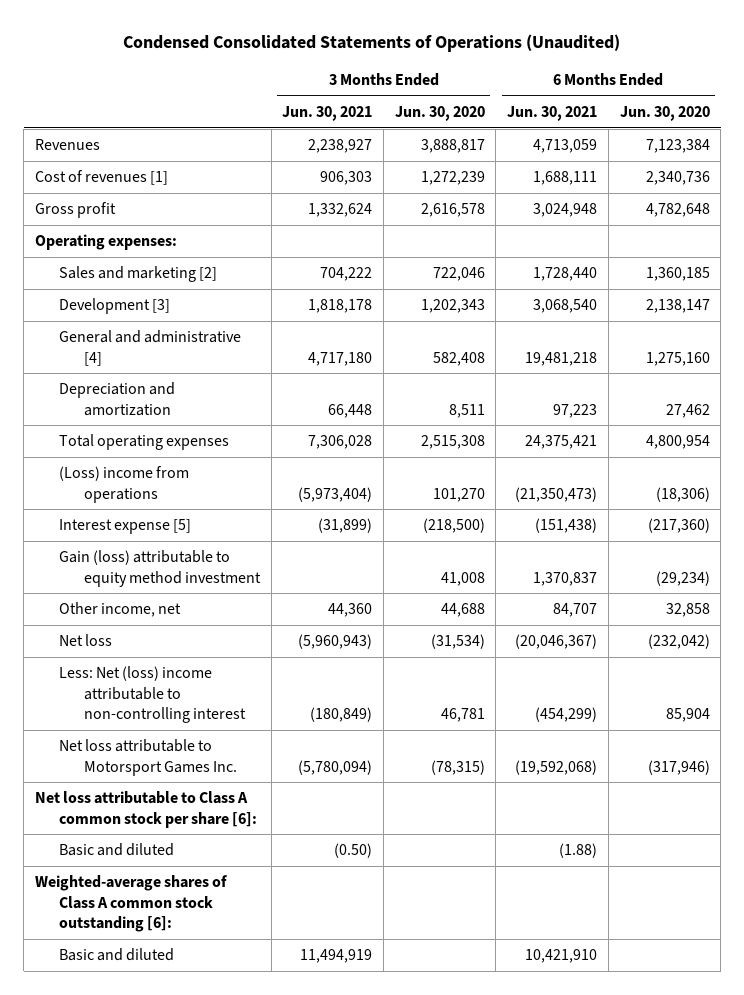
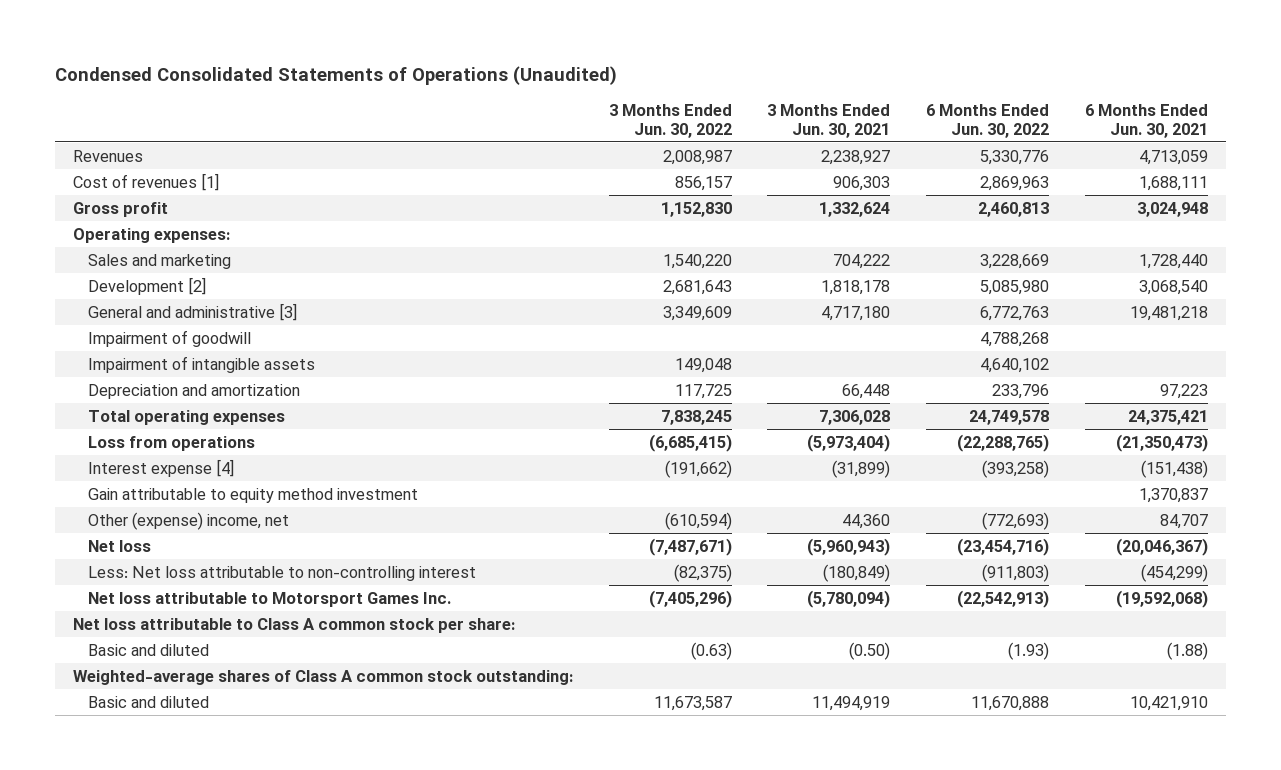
- | 3 Months Ended Jun. 30, 2021 | 3 Months Ended Jun. 30, 2020 | 6 Months Ended Jun. 30, 2021 | 6 Months Ended Jun. 30, 2020
+ | 3 Months Ended Jun. 30, 2022 | 3 Months Ended Jun. 30, 2021 | 6 Months Ended Jun. 30, 2022 | 6 Months Ended Jun. 30, 2021
- Sales and marketing [2] | 704,222 | 722,046 | 1,728,440 | 1,360,185
- Development [3] | 1,818,178 | 1,202,343 | 3,068,540 | 2,138,147
- General and administrative [4] | 4,717,180 | 582,408 | 19,481,218 | 1,275,160
+ Sales and marketing | 1,540,220 | 704,222 | 3,228,669 | 1,728,440
+ Development [2] | 2,681,643 | 1,818,178 | 5,085,980 | 3,068,540
+ General and administrative [3] | 3,349,609 | 4,717,180 | 6,772,763 | 19,481,218
+ Impairment of goodwill | | | 4,788,268 |
+ Impairment of intangible assets | 149,048 | | 4,640,102 |
- (Loss) income from operations | (5,973,404) | 101,270 | (21,350,473) | (18,306)
- Interest expense [5] | (31,899) | (218,500) | (151,438) | (217,360)
- Gain (loss) attributable to equity method investment | | 41,008 | 1,370,837 | (29,234)
- Other income, net | 44,360 | 44,688 | 84,707 | 32,858
+ Loss from operations | (6,685,415) | (5,973,404) | (22,288,765) | (21,350,473)
+ Interest expense [4] | (191,662) | (31,899) | (393,258) | (151,438)
+ Gain attributable to equity method investment | | | | 1,370,837
+ Other (expense) income, net | (610,594) | 44,360 | (772,693) | 84,707
- Less: Net (loss) income attributable to non-controlling interest | (180,849) | 46,781 | (454,299) | 85,904
+ Less: Net loss attributable to non-controlling interest | (82,375) | (180,849) | (911,803) | (454,299)
- Net loss attributable to Class A common stock per share [6]:
+ Net loss attributable to Class A common stock per share:
- Weighted-average shares of Class A common stock outstanding [6]:
+ Weighted-average shares of Class A common stock outstanding:

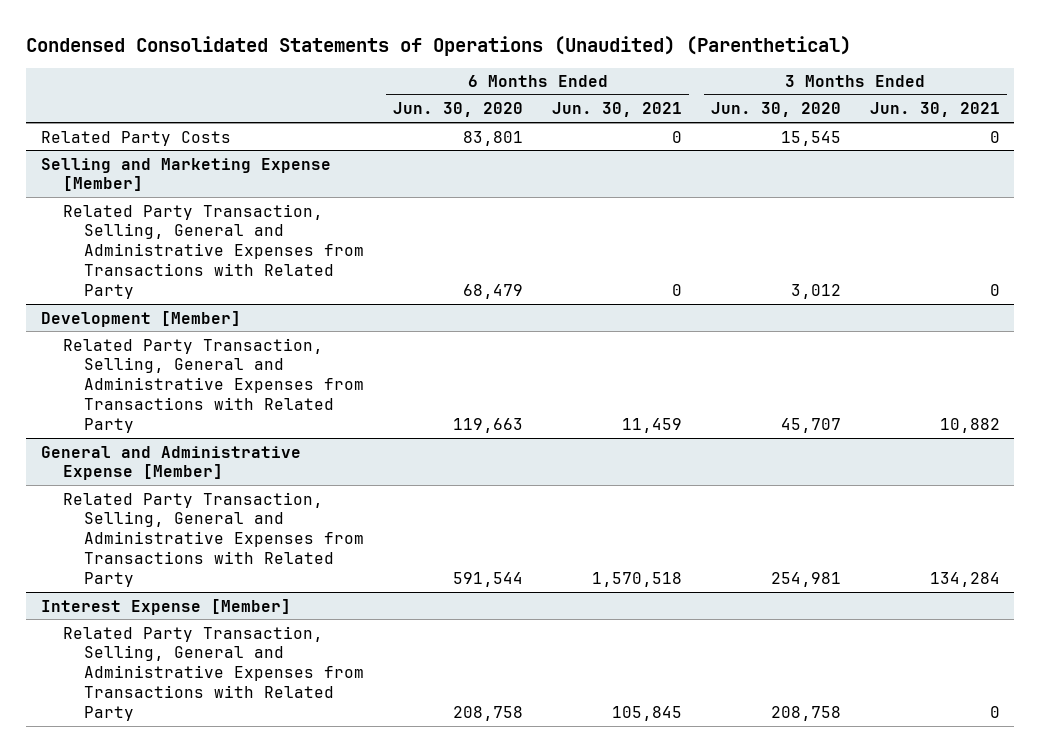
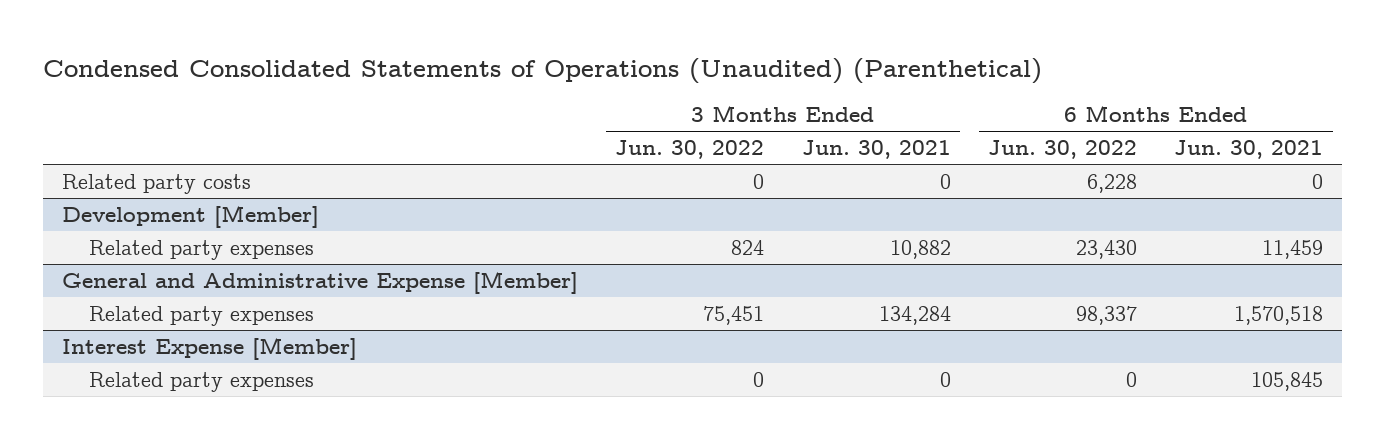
- | 6 Months Ended Jun. 30, 2020 | 6 Months Ended Jun. 30, 2021 | 3 Months Ended Jun. 30, 2020 | 3 Months Ended Jun. 30, 2021
+ | 3 Months Ended Jun. 30, 2022 | 3 Months Ended Jun. 30, 2021 | 6 Months Ended Jun. 30, 2022 | 6 Months Ended Jun. 30, 2021
- Related Party Costs | 83,801 | 0 | 15,545 | 0
- Selling and Marketing Expense [Member]
- Related Party Transaction, Selling, General and Administrative Expenses from Transactions with Related Party | 68,479 | 0 | 3,012 | 0
+ Related party costs | 0 | 0 | 6,228 | 0
@ Development [Member]
- Related Party Transaction, Selling, General and Administrative Expenses from Transactions with Related Party | 119,663 | 11,459 | 45,707 | 10,882
+ Related party expenses | 824 | 10,882 | 23,430 | 11,459
@ General and Administrative Expense [Member]
- Related Party Transaction, Selling, General and Administrative Expenses from Transactions with Related Party | 591,544 | 1,570,518 | 254,981 | 134,284
+ Related party expenses | 75,451 | 134,284 | 98,337 | 1,570,518
@ Interest Expense [Member]
- Related Party Transaction, Selling, General and Administrative Expenses from Transactions with Related Party | 208,758 | 105,845 | 208,758 | 0
+ Related party expenses | 0 | 0 | 0 | 105,845

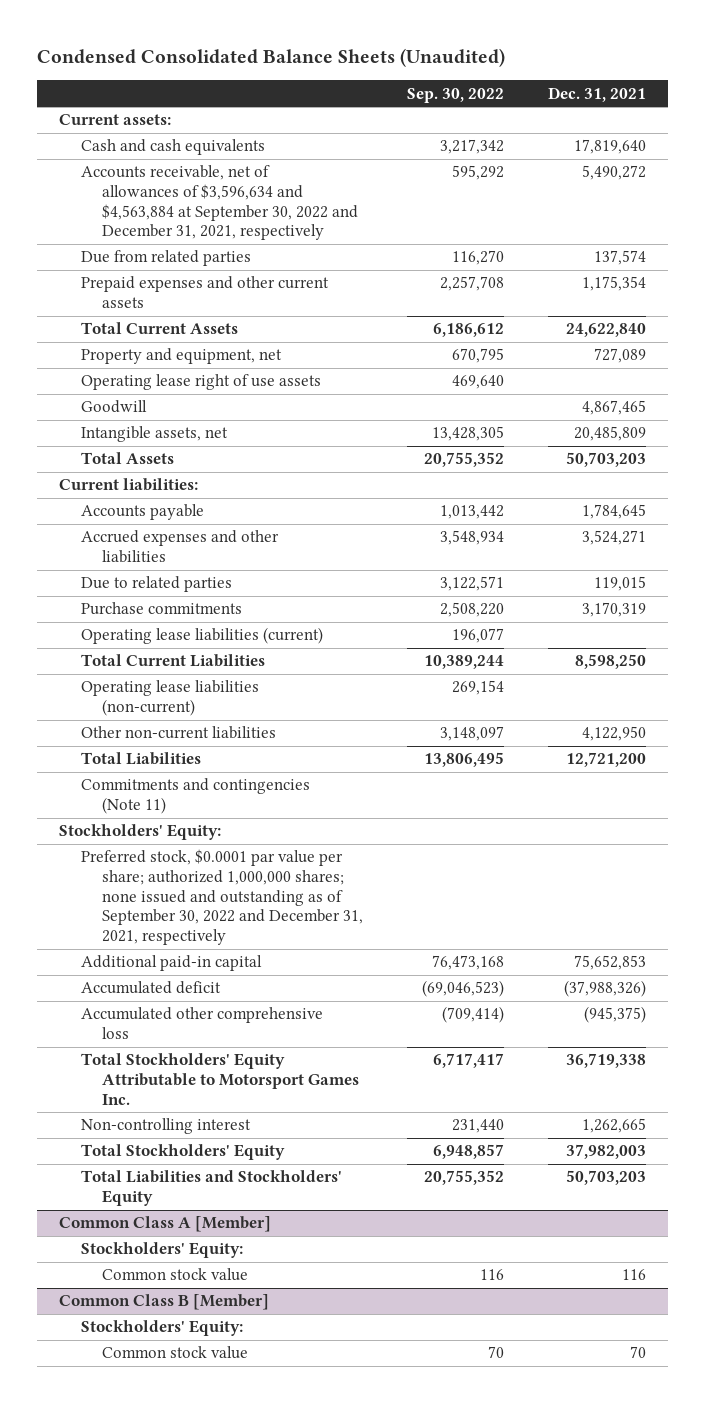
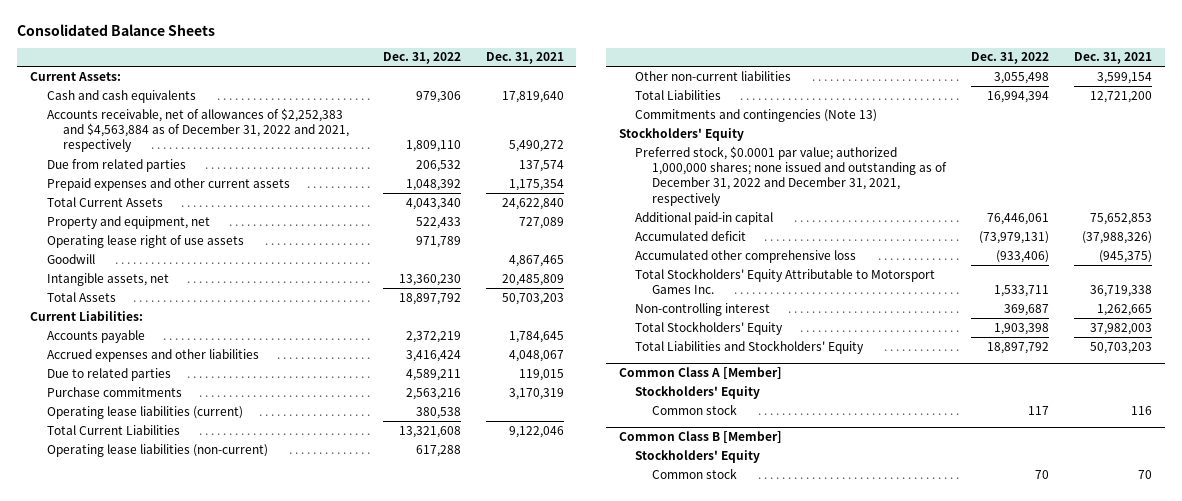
- Condensed Consolidated Balance Sheets (Unaudited)
+ Consolidated Balance Sheets
- | Sep. 30, 2022 | Dec. 31, 2021
+ | Dec. 31, 2022 | Dec. 31, 2021
- Current assets:
+ Current Assets:
- Accounts receivable, net of allowances of $3,596,634 and $4,563,884 at September 30, 2022 and December 31, 2021, respectively | 595,292 | 5,490,272
+ Accounts receivable, net of allowances of $2,252,383 and $4,563,884 as of December 31, 2022 and 2021, respectively | 1,809,110 | 5,490,272
- Current liabilities:
+ Current Liabilities:
- Accrued expenses and other liabilities | 3,548,934 | 3,524,271
+ Accrued expenses and other liabilities | 3,416,424 | 4,048,067
- Total Current Liabilities | 10,389,244 | 8,598,250
+ Total Current Liabilities | 13,321,608 | 9,122,046
- Other non-current liabilities | 3,148,097 | 4,122,950
+ Other non-current liabilities | 3,055,498 | 3,599,154
- Commitments and contingencies (Note 11)
- Stockholders' Equity:
- Preferred stock, $0.0001 par value per share; authorized 1,000,000 shares; none issued and outstanding as of September 30, 2022 and December 31, 2021, respectively
+ Commitments and contingencies (Note 13)
+ Stockholders' Equity
+ Preferred stock, $0.0001 par value; authorized 1,000,000 shares; none issued and outstanding as of December 31, 2022 and December 31, 2021, respectively
@ Common Class A [Member]
- Stockholders' Equity:
- Common stock value | 116 | 116
+ Stockholders' Equity
+ Common stock | 117 | 116
@ Common Class B [Member]
- Stockholders' Equity:
- Common stock value | 70 | 70
+ Stockholders' Equity
+ Common stock | 70 | 70

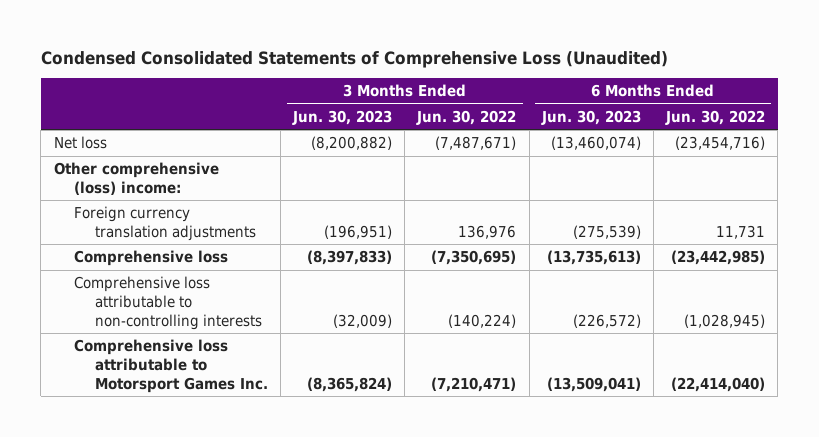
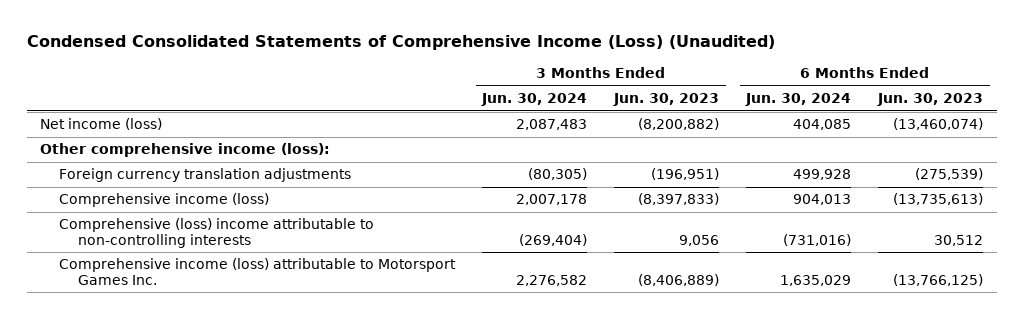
- Condensed Consolidated Statements of Comprehensive Loss (Unaudited)
+ Condensed Consolidated Statements of Comprehensive Income (Loss) (Unaudited)
- | 3 Months Ended Jun. 30, 2023 | 3 Months Ended Jun. 30, 2022 | 6 Months Ended Jun. 30, 2023 | 6 Months Ended Jun. 30, 2022
+ | 3 Months Ended Jun. 30, 2024 | 3 Months Ended Jun. 30, 2023 | 6 Months Ended Jun. 30, 2024 | 6 Months Ended Jun. 30, 2023
- Net loss | (8,200,882) | (7,487,671) | (13,460,074) | (23,454,716)
- Other comprehensive (loss) income:
+ Net income (loss) | 2,087,483 | (8,200,882) | 404,085 | (13,460,074)
+ Other comprehensive income (loss):
- Comprehensive loss | (8,397,833) | (7,350,695) | (13,735,613) | (23,442,985)
- Comprehensive loss attributable to non-controlling interests | (32,009) | (140,224) | (226,572) | (1,028,945)
- Comprehensive loss attributable to Motorsport Games Inc. | (8,365,824) | (7,210,471) | (13,509,041) | (22,414,040)
+ Comprehensive income (loss) | 2,007,178 | (8,397,833) | 904,013 | (13,735,613)
+ Comprehensive (loss) income attributable to non-controlling interests | (269,404) | 9,056 | (731,016) | 30,512
+ Comprehensive income (loss) attributable to Motorsport Games Inc. | 2,276,582 | (8,406,889) | 1,635,029 | (13,766,125)

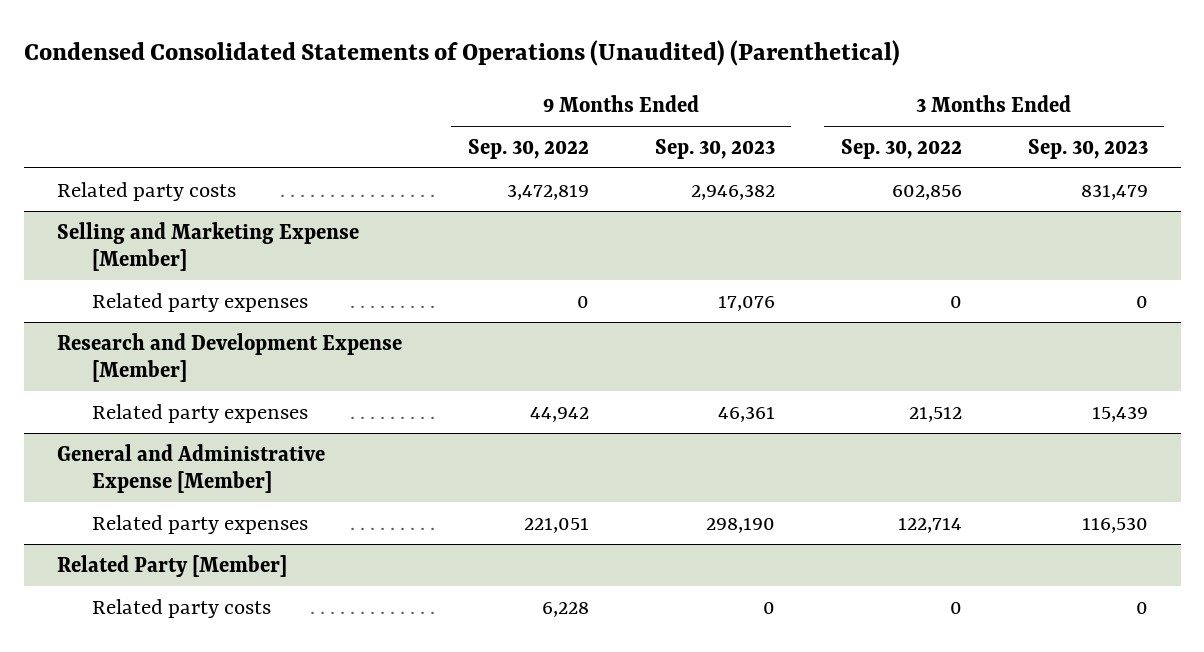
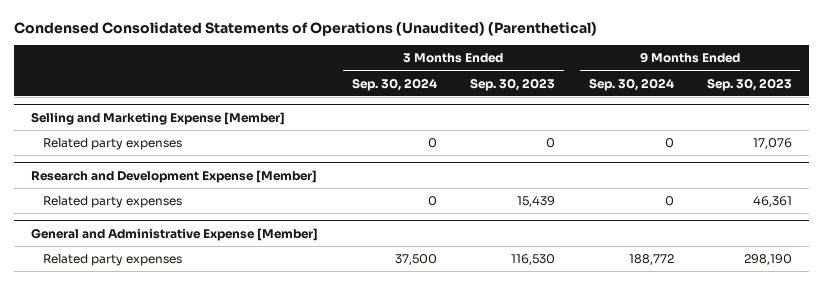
- | 9 Months Ended Sep. 30, 2022 | 9 Months Ended Sep. 30, 2023 | 3 Months Ended Sep. 30, 2022 | 3 Months Ended Sep. 30, 2023
+ | 3 Months Ended Sep. 30, 2024 | 3 Months Ended Sep. 30, 2023 | 9 Months Ended Sep. 30, 2024 | 9 Months Ended Sep. 30, 2023
- Related party costs | 3,472,819 | 2,946,382 | 602,856 | 831,479
- Related Party [Member]
- Related party costs | 6,228 | 0 | 0 | 0

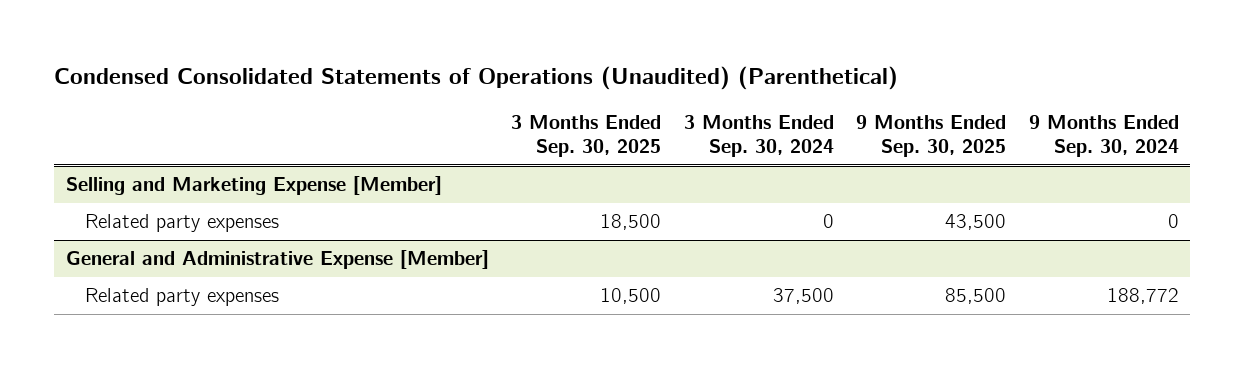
- | 3 Months Ended Sep. 30, 2024 | 3 Months Ended Sep. 30, 2023 | 9 Months Ended Sep. 30, 2024 | 9 Months Ended Sep. 30, 2023
+ | 3 Months Ended Sep. 30, 2025 | 3 Months Ended Sep. 30, 2024 | 9 Months Ended Sep. 30, 2025 | 9 Months Ended Sep. 30, 2024
- Research and Development Expense [Member]
- Related party expenses | 0 | 15,439 | 0 | 46,361

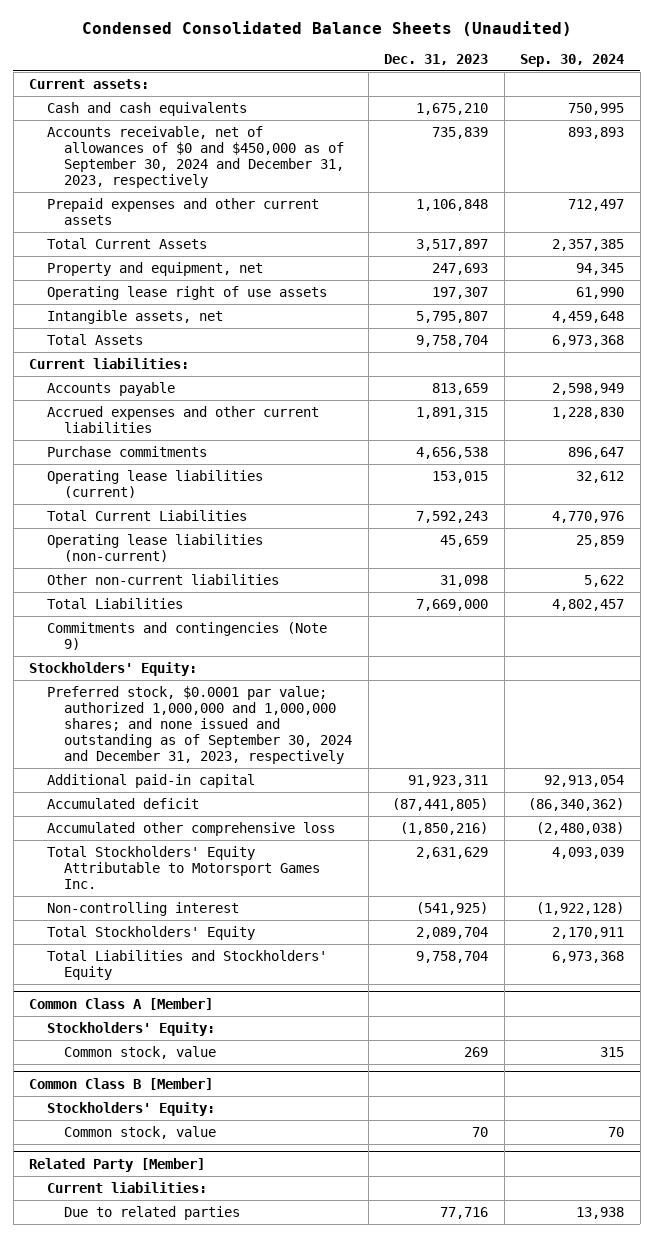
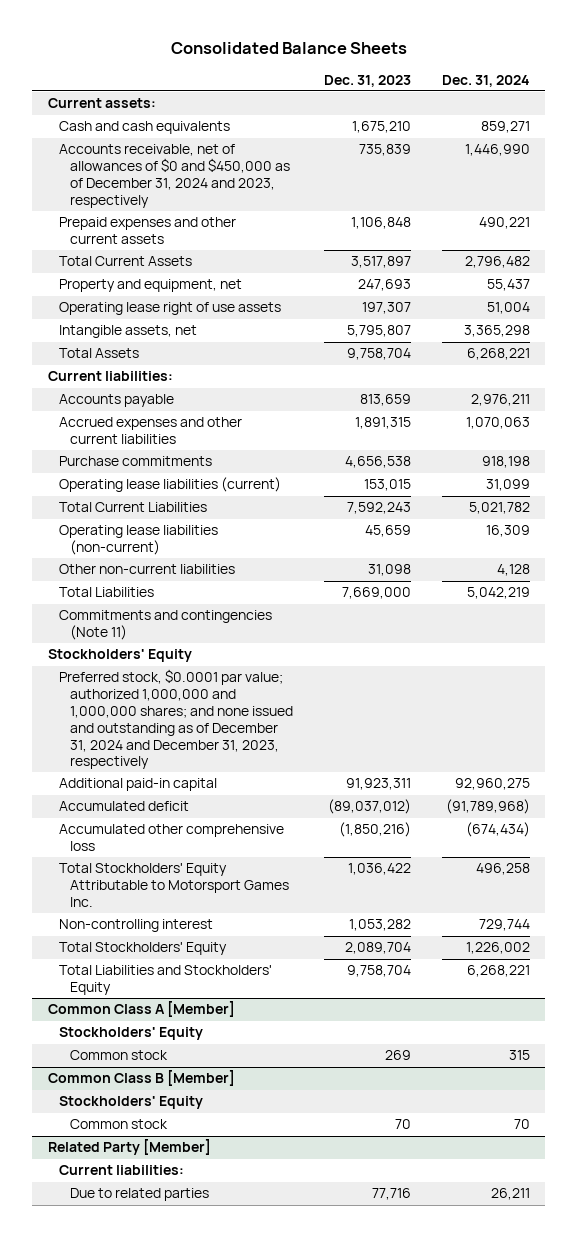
- Condensed Consolidated Balance Sheets (Unaudited)
+ Consolidated Balance Sheets
- | Dec. 31, 2023 | Sep. 30, 2024
+ | Dec. 31, 2023 | Dec. 31, 2024
- Accounts receivable, net of allowances of $0 and $450,000 as of September 30, 2024 and December 31, 2023, respectively | 735,839 | 893,893
+ Accounts receivable, net of allowances of $0 and $450,000 as of December 31, 2024 and 2023, respectively | 735,839 | 1,446,990
- Commitments and contingencies (Note 9)
- Stockholders' Equity:
- Preferred stock, $0.0001 par value; authorized 1,000,000 and 1,000,000 shares; and none issued and outstanding as of September 30, 2024 and December 31, 2023, respectively
+ Commitments and contingencies (Note 11)
+ Stockholders' Equity
+ Preferred stock, $0.0001 par value; authorized 1,000,000 and 1,000,000 shares; and none issued and outstanding as of December 31, 2024 and December 31, 2023, respectively
- Accumulated deficit | (87,441,805) | (86,340,362)
+ Accumulated deficit | (89,037,012) | (91,789,968)
- Total Stockholders' Equity Attributable to Motorsport Games Inc. | 2,631,629 | 4,093,039
- Non-controlling interest | (541,925) | (1,922,128)
+ Total Stockholders' Equity Attributable to Motorsport Games Inc. | 1,036,422 | 496,258
+ Non-controlling interest | 1,053,282 | 729,744
@ Common Class A [Member]
- Stockholders' Equity:
- Common stock, value | 269 | 315
+ Stockholders' Equity
+ Common stock | 269 | 315
@ Common Class B [Member]
- Stockholders' Equity:
- Common stock, value | 70 | 70
+ Stockholders' Equity
+ Common stock | 70 | 70

